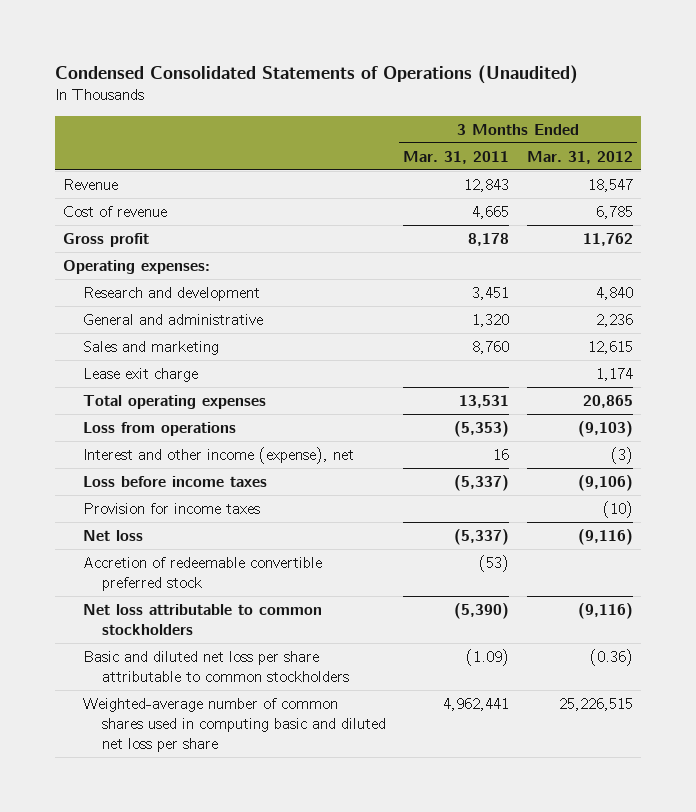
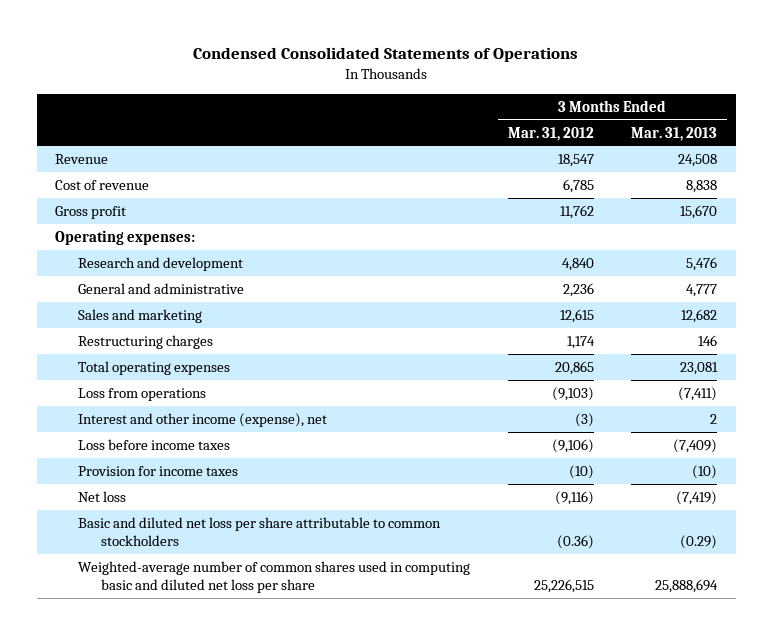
- Condensed Consolidated Statements of Operations (Unaudited)
+ Condensed Consolidated Statements of Operations
- | 3 Months Ended Mar. 31, 2011 | 3 Months Ended Mar. 31, 2012
+ | 3 Months Ended Mar. 31, 2012 | 3 Months Ended Mar. 31, 2013
- Lease exit charge | | 1,174
+ Restructuring charges | 1,174 | 146
- Accretion of redeemable convertible preferred stock | (53) |
- Net loss attributable to common stockholders | (5,390) | (9,116)

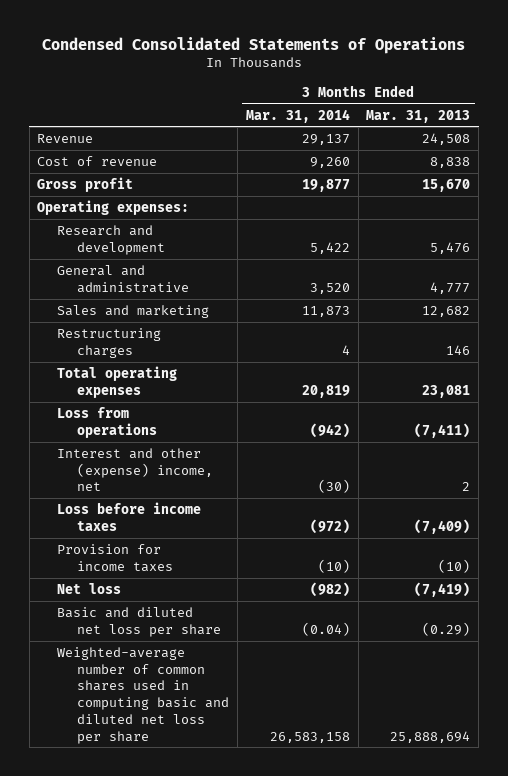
- | 3 Months Ended Mar. 31, 2012 | 3 Months Ended Mar. 31, 2013
+ | 3 Months Ended Mar. 31, 2014 | 3 Months Ended Mar. 31, 2013
- Interest and other income (expense), net | (3) | 2
+ Interest and other (expense) income, net | (30) | 2
- Basic and diluted net loss per share attributable to common stockholders | (0.36) | (0.29)
+ Basic and diluted net loss per share | (0.04) | (0.29)

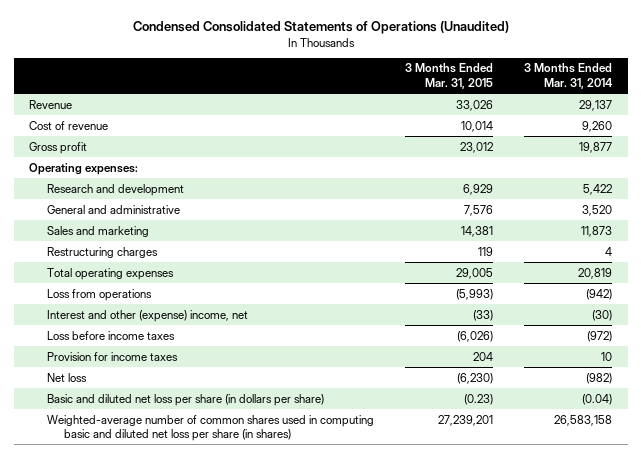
- Condensed Consolidated Statements of Operations
+ Condensed Consolidated Statements of Operations (Unaudited)
- | 3 Months Ended Mar. 31, 2014 | 3 Months Ended Mar. 31, 2013
+ | 3 Months Ended Mar. 31, 2015 | 3 Months Ended Mar. 31, 2014
- Provision for income taxes | (10) | (10)
+ Provision for income taxes | 204 | 10
- Basic and diluted net loss per share | (0.04) | (0.29)
- Weighted-average number of common shares used in computing basic and diluted net loss per share | 26,583,158 | 25,888,694
+ Basic and diluted net loss per share (in dollars per share) | (0.23) | (0.04)
+ Weighted-average number of common shares used in computing basic and diluted net loss per share (in shares) | 27,239,201 | 26,583,158

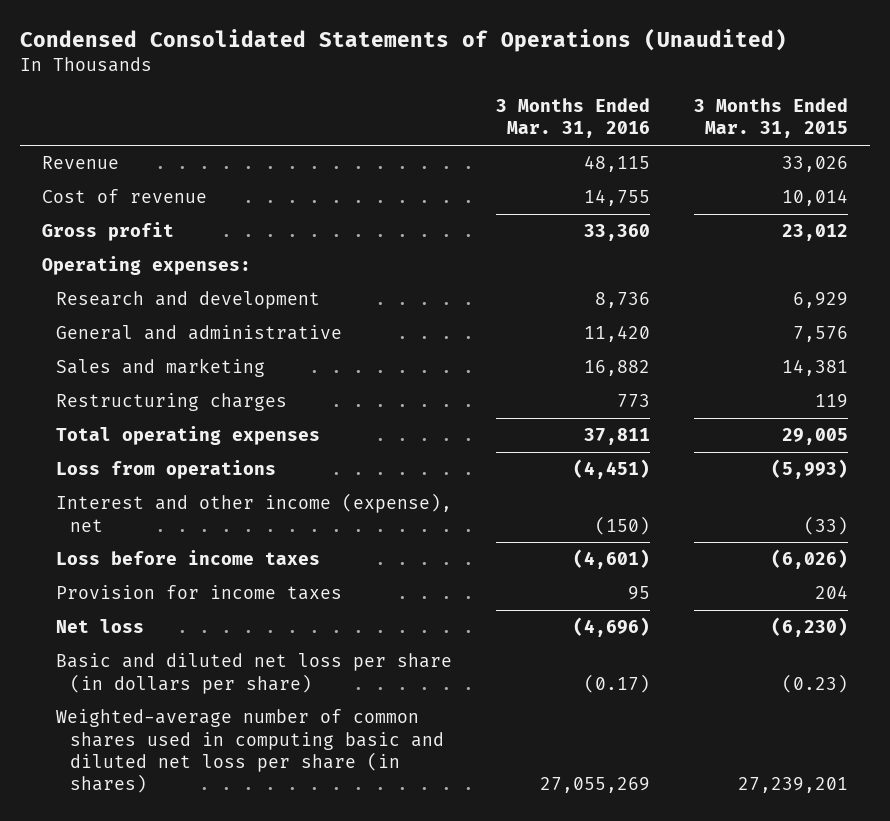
- | 3 Months Ended Mar. 31, 2015 | 3 Months Ended Mar. 31, 2014
+ | 3 Months Ended Mar. 31, 2016 | 3 Months Ended Mar. 31, 2015
- Interest and other (expense) income, net | (33) | (30)
+ Interest and other income (expense), net | (150) | (33)

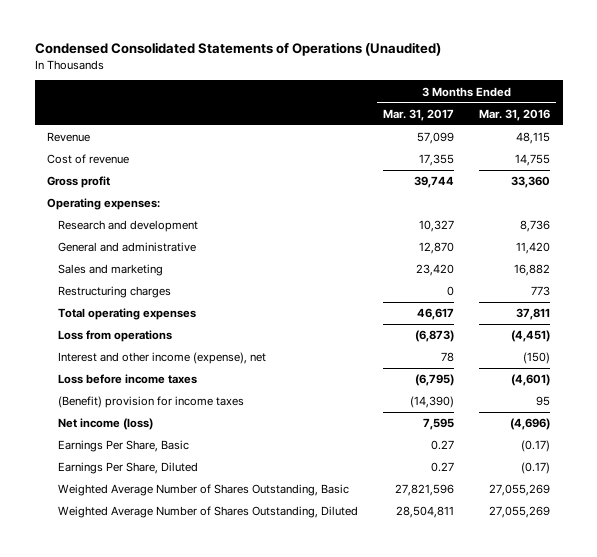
- | 3 Months Ended Mar. 31, 2016 | 3 Months Ended Mar. 31, 2015
+ | 3 Months Ended Mar. 31, 2017 | 3 Months Ended Mar. 31, 2016
- Provision for income taxes | 95 | 204
- Net loss | (4,696) | (6,230)
- Basic and diluted net loss per share (in dollars per share) | (0.17) | (0.23)
- Weighted-average number of common shares used in computing basic and diluted net loss per share (in shares) | 27,055,269 | 27,239,201
+ (Benefit) provision for income taxes | (14,390) | 95
+ Net income (loss) | 7,595 | (4,696)
+ Earnings Per Share, Basic | 0.27 | (0.17)
+ Earnings Per Share, Diluted | 0.27 | (0.17)
+ Weighted Average Number of Shares Outstanding, Basic | 27,821,596 | 27,055,269
+ Weighted Average Number of Shares Outstanding, Diluted | 28,504,811 | 27,055,269

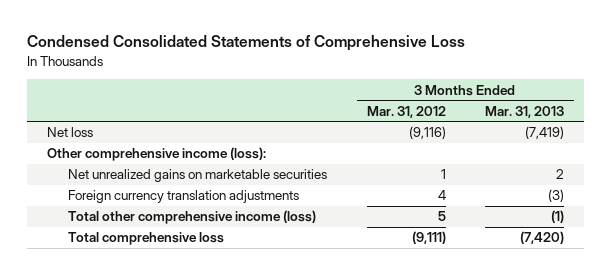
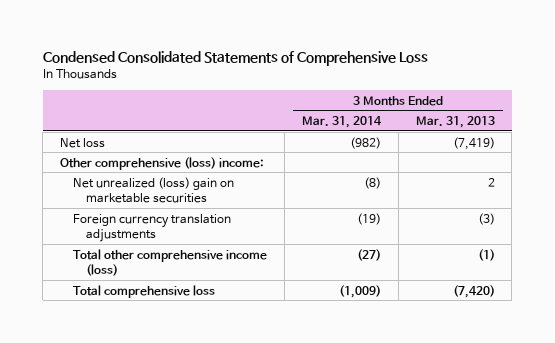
- | 3 Months Ended Mar. 31, 2012 | 3 Months Ended Mar. 31, 2013
+ | 3 Months Ended Mar. 31, 2014 | 3 Months Ended Mar. 31, 2013
- Other comprehensive income (loss):
- Net unrealized gains on marketable securities | 1 | 2
+ Other comprehensive (loss) income:
+ Net unrealized (loss) gain on marketable securities | (8) | 2

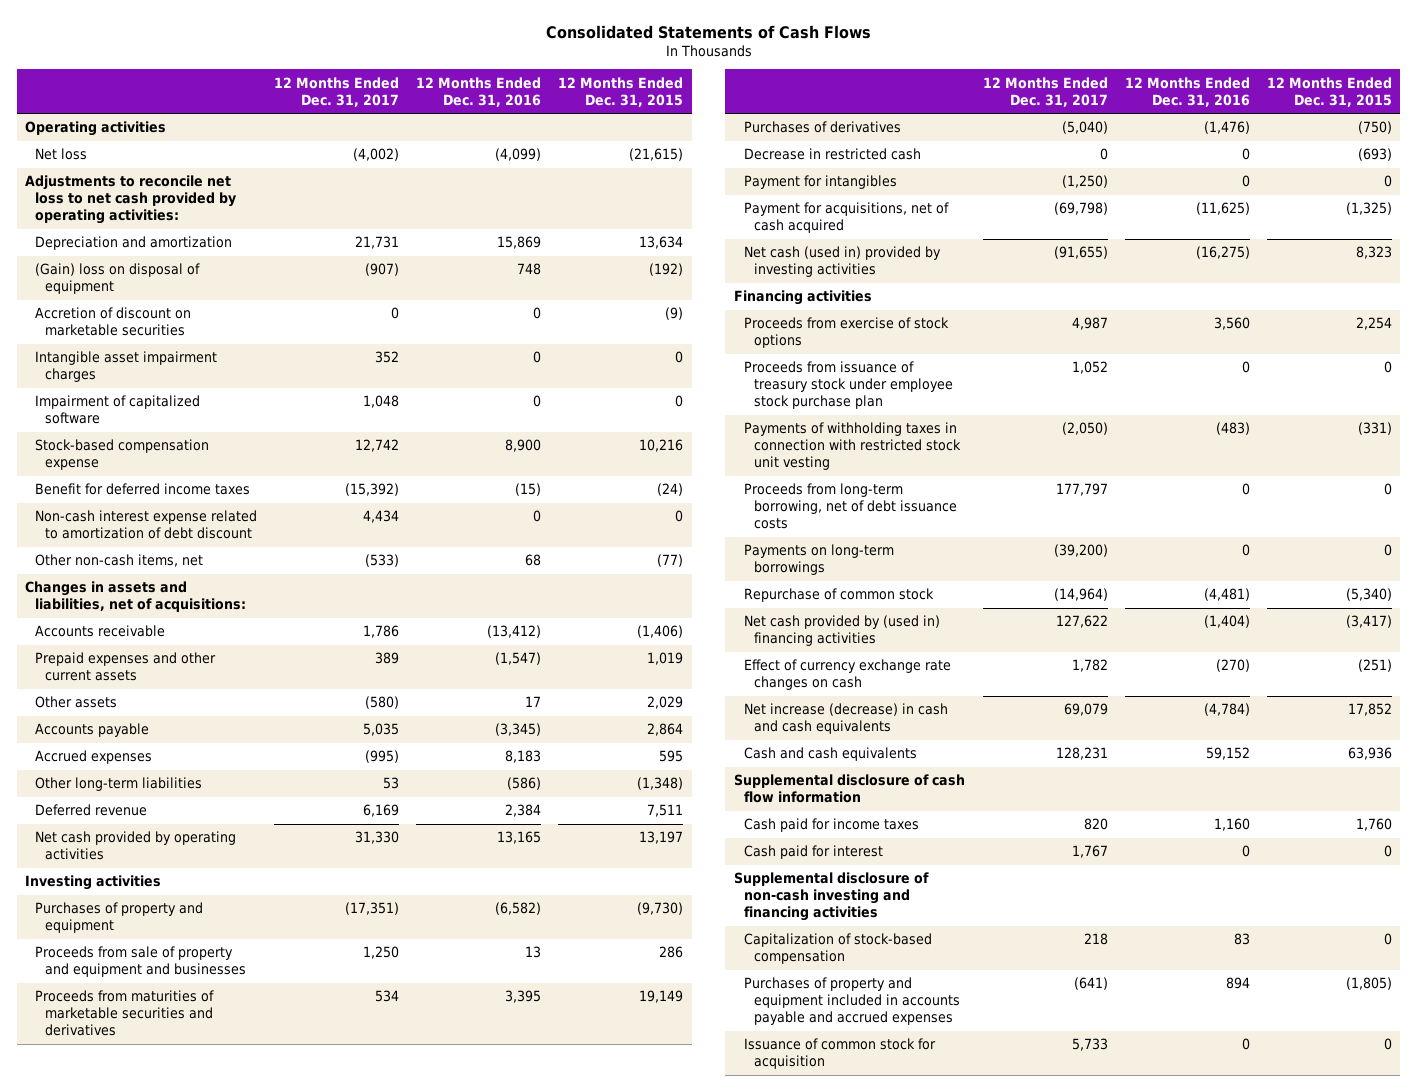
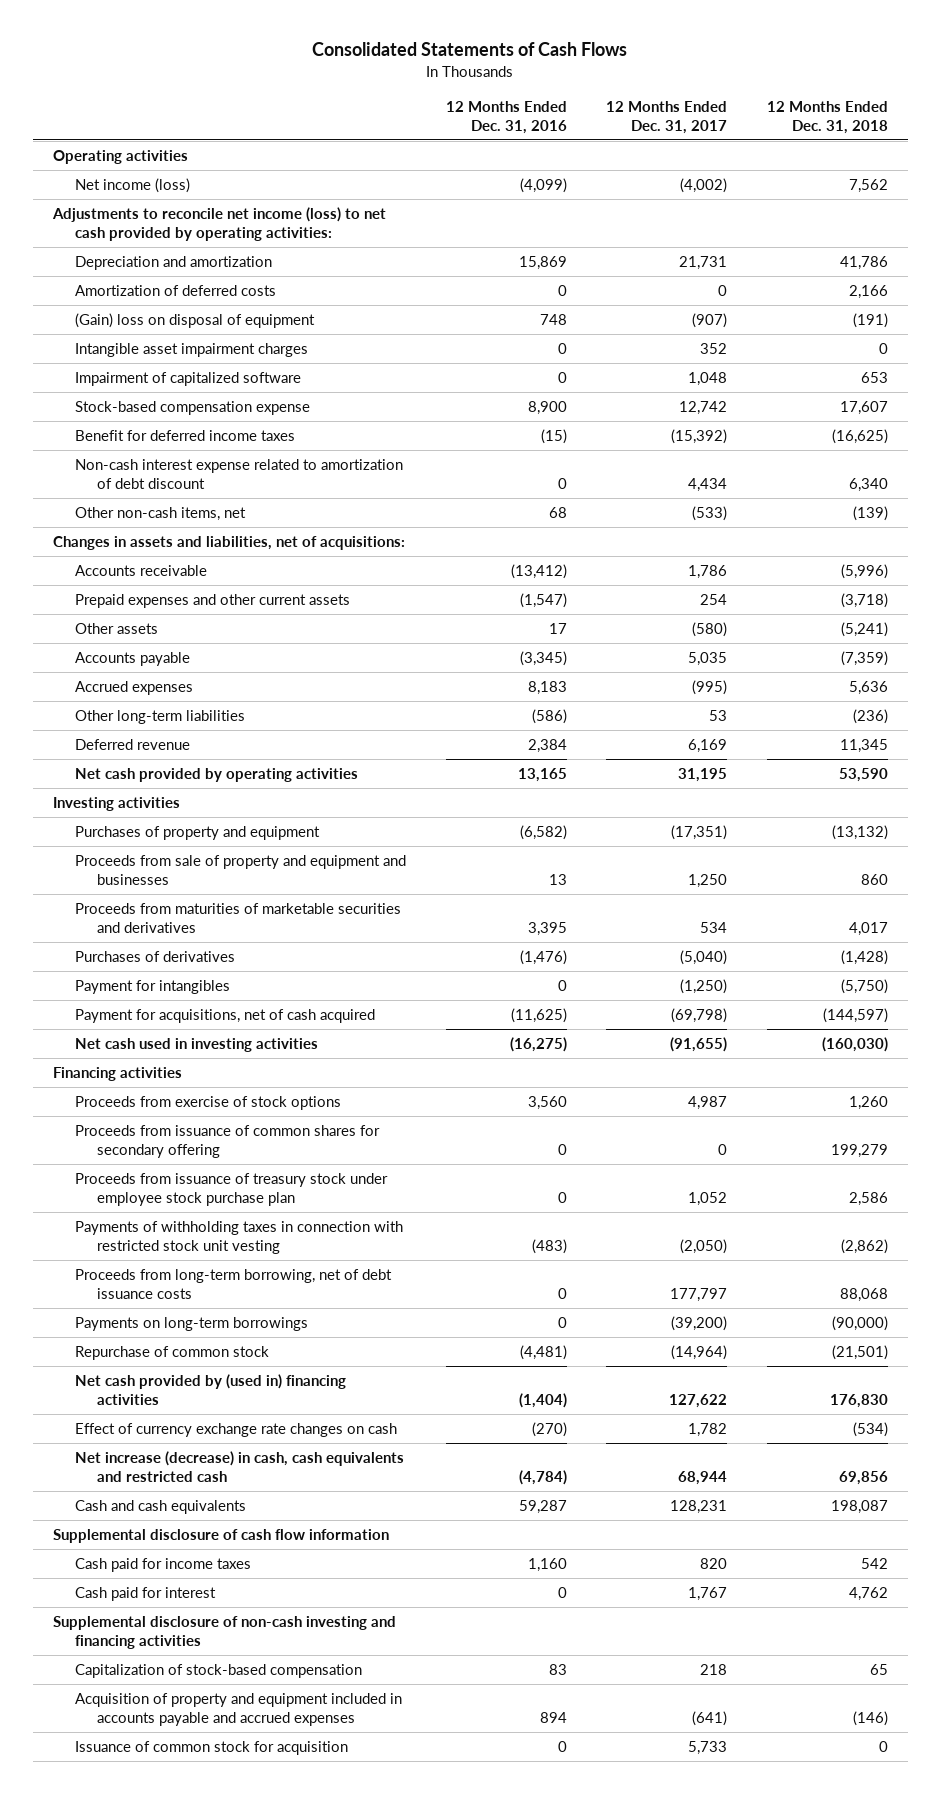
- | 12 Months Ended Dec. 31, 2017 | 12 Months Ended Dec. 31, 2016 | 12 Months Ended Dec. 31, 2015
+ | 12 Months Ended Dec. 31, 2016 | 12 Months Ended Dec. 31, 2017 | 12 Months Ended Dec. 31, 2018
- Net loss | (4,002) | (4,099) | (21,615)
- Adjustments to reconcile net loss to net cash provided by operating activities:
+ Net income (loss) | (4,099) | (4,002) | 7,562
+ Adjustments to reconcile net income (loss) to net cash provided by operating activities:
+ Amortization of deferred costs | 0 | 0 | 2,166
- Accretion of discount on marketable securities | 0 | 0 | (9)
- Prepaid expenses and other current assets | 389 | (1,547) | 1,019
+ Prepaid expenses and other current assets | (1,547) | 254 | (3,718)
- Net cash provided by operating activities | 31,330 | 13,165 | 13,197
+ Net cash provided by operating activities | 13,165 | 31,195 | 53,590
- Decrease in restricted cash | 0 | 0 | (693)
- Net cash (used in) provided by investing activities | (91,655) | (16,275) | 8,323
+ Net cash used in investing activities | (16,275) | (91,655) | (160,030)
+ Proceeds from issuance of common shares for secondary offering | 0 | 0 | 199,279
- Net increase (decrease) in cash and cash equivalents | 69,079 | (4,784) | 17,852
- Cash and cash equivalents | 128,231 | 59,152 | 63,936
+ Net increase (decrease) in cash, cash equivalents and restricted cash | (4,784) | 68,944 | 69,856
+ Cash and cash equivalents | 59,287 | 128,231 | 198,087
- Purchases of property and equipment included in accounts payable and accrued expenses | (641) | 894 | (1,805)
+ Acquisition of property and equipment included in accounts payable and accrued expenses | 894 | (641) | (146)

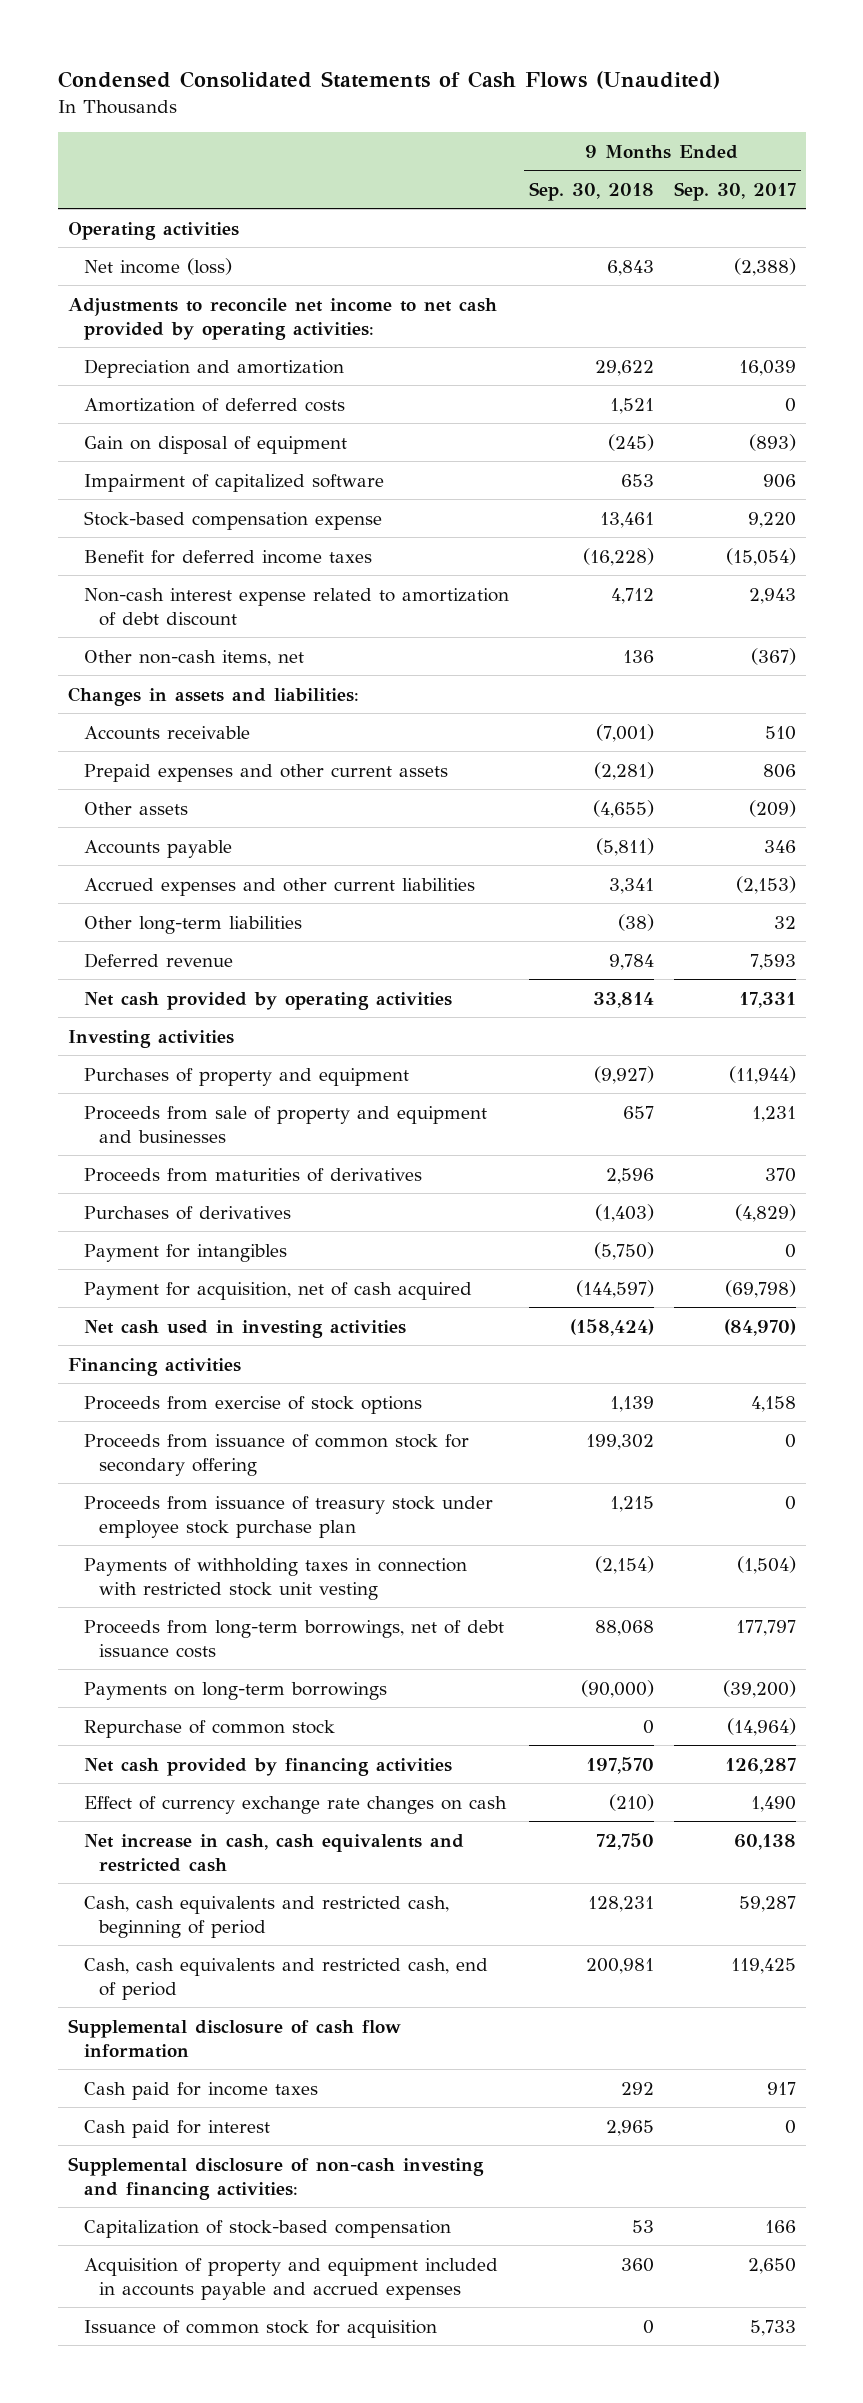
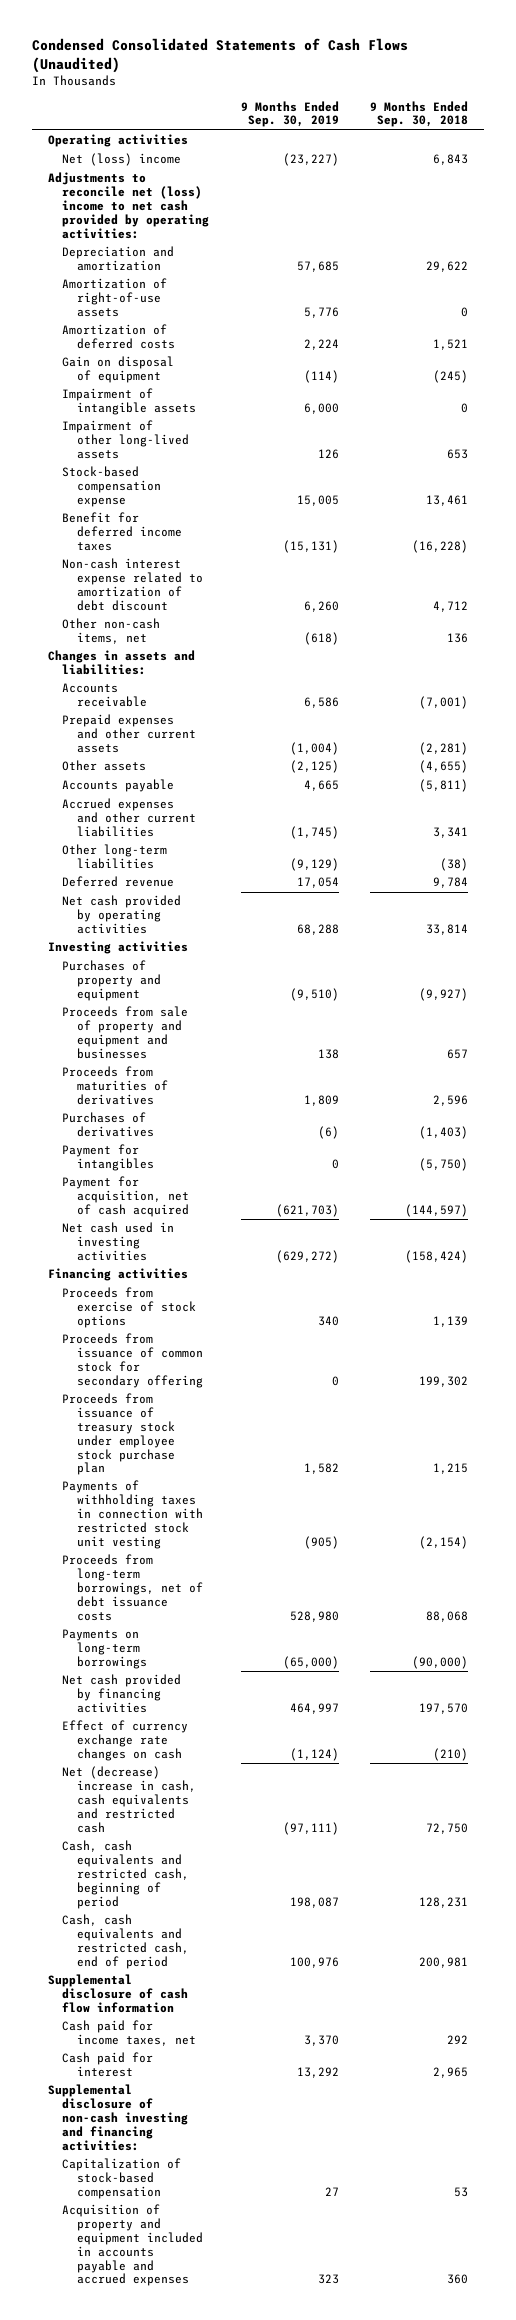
- | 9 Months Ended Sep. 30, 2018 | 9 Months Ended Sep. 30, 2017
+ | 9 Months Ended Sep. 30, 2019 | 9 Months Ended Sep. 30, 2018
- Net income (loss) | 6,843 | (2,388)
- Adjustments to reconcile net income to net cash provided by operating activities:
+ Net (loss) income | (23,227) | 6,843
+ Adjustments to reconcile net (loss) income to net cash provided by operating activities:
+ Amortization of right-of-use assets | 5,776 | 0
- Impairment of capitalized software | 653 | 906
+ Impairment of intangible assets | 6,000 | 0
+ Impairment of other long-lived assets | 126 | 653
- Repurchase of common stock | 0 | (14,964)
- Net increase in cash, cash equivalents and restricted cash | 72,750 | 60,138
+ Net (decrease) increase in cash, cash equivalents and restricted cash | (97,111) | 72,750
- Cash paid for income taxes | 292 | 917
+ Cash paid for income taxes, net | 3,370 | 292
- Issuance of common stock for acquisition | 0 | 5,733

